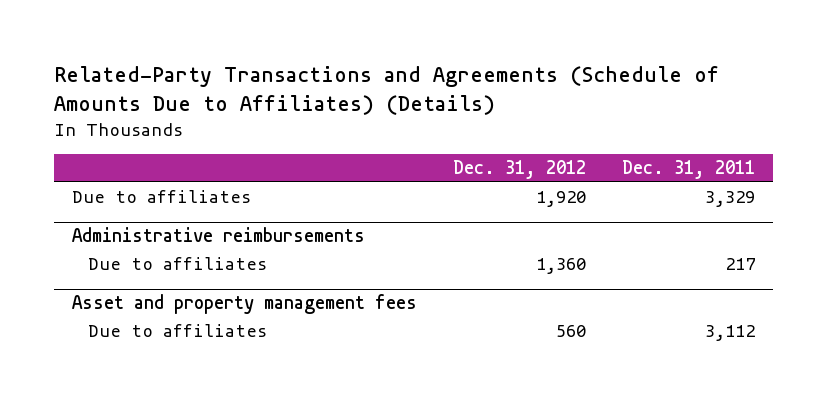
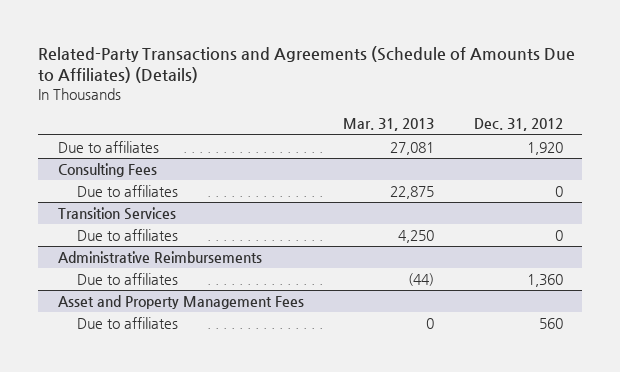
- | Dec. 31, 2012 | Dec. 31, 2011
+ | Mar. 31, 2013 | Dec. 31, 2012
- Administrative reimbursements
+ Consulting Fees
+ Due to affiliates | 22,875 | 0
+ Transition Services
+ Due to affiliates | 4,250 | 0
+ Administrative Reimbursements
- Asset and property management fees
+ Asset and Property Management Fees

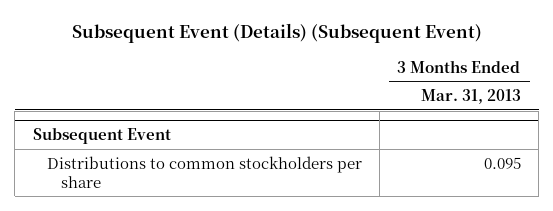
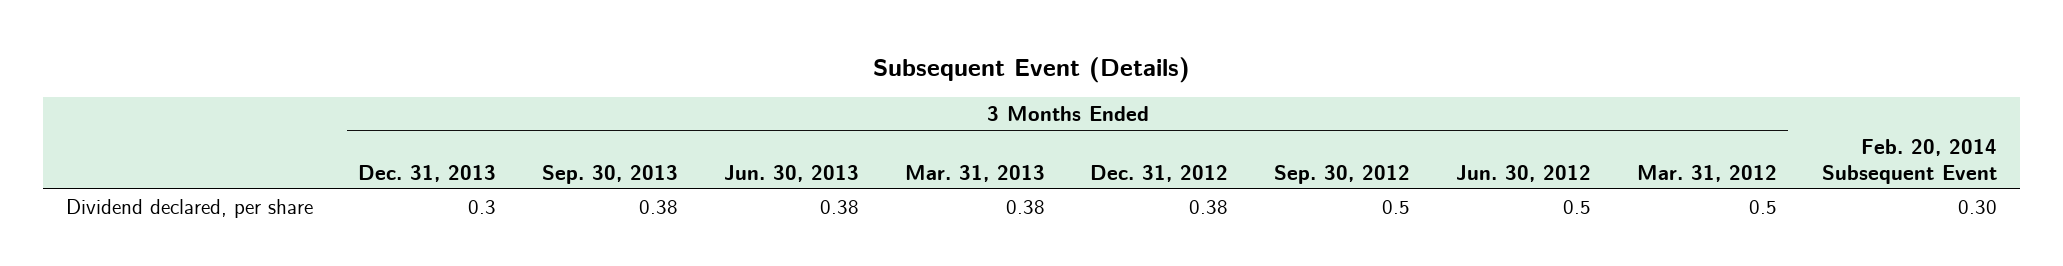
- Subsequent Event (Details) (Subsequent Event)
+ Subsequent Event (Details)
- | 3 Months Ended Mar. 31, 2013
+ | 3 Months Ended Dec. 31, 2013 | 3 Months Ended Sep. 30, 2013 | 3 Months Ended Jun. 30, 2013 | 3 Months Ended Mar. 31, 2013 | 3 Months Ended Dec. 31, 2012 | 3 Months Ended Sep. 30, 2012 | 3 Months Ended Jun. 30, 2012 | 3 Months Ended Mar. 31, 2012 | Feb. 20, 2014 Subsequent Event
- Subsequent Event
- Distributions to common stockholders per share | 0.095
+ Dividend declared, per share | 0.3 | 0.38 | 0.38 | 0.38 | 0.38 | 0.5 | 0.5 | 0.5 | 0.30

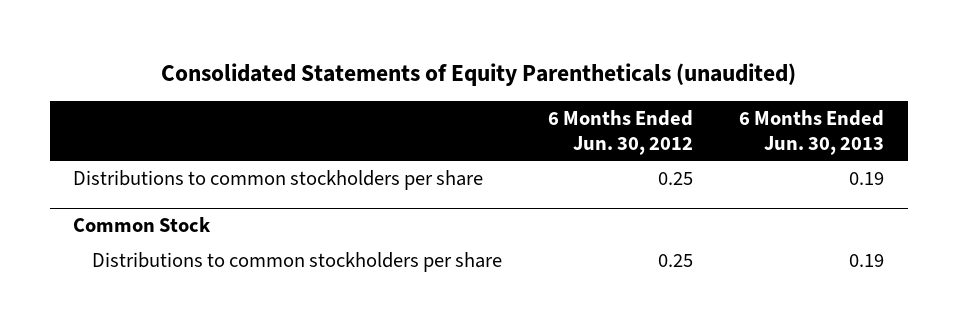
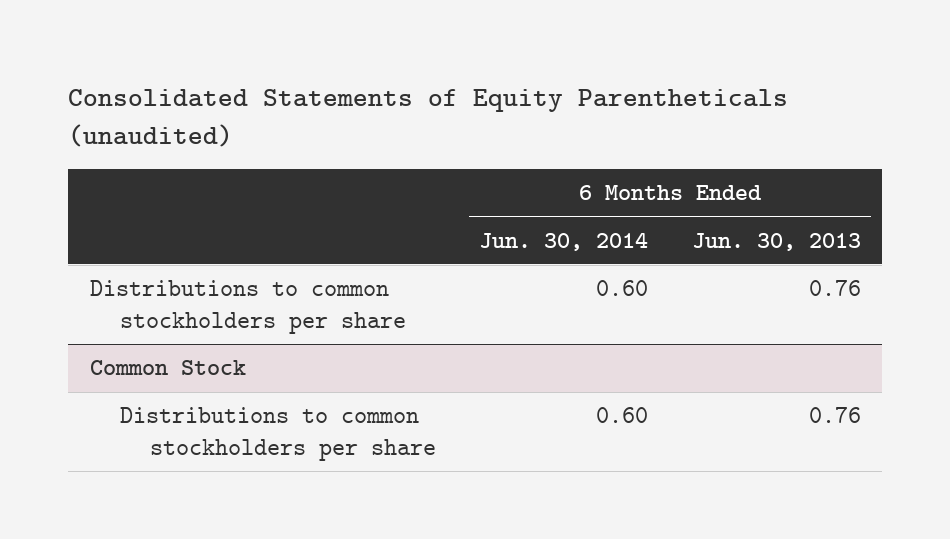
- | 6 Months Ended Jun. 30, 2012 | 6 Months Ended Jun. 30, 2013
+ | 6 Months Ended Jun. 30, 2014 | 6 Months Ended Jun. 30, 2013
- Distributions to common stockholders per share | 0.25 | 0.19
+ Distributions to common stockholders per share | 0.60 | 0.76
@ Common Stock
- Distributions to common stockholders per share | 0.25 | 0.19
+ Distributions to common stockholders per share | 0.60 | 0.76

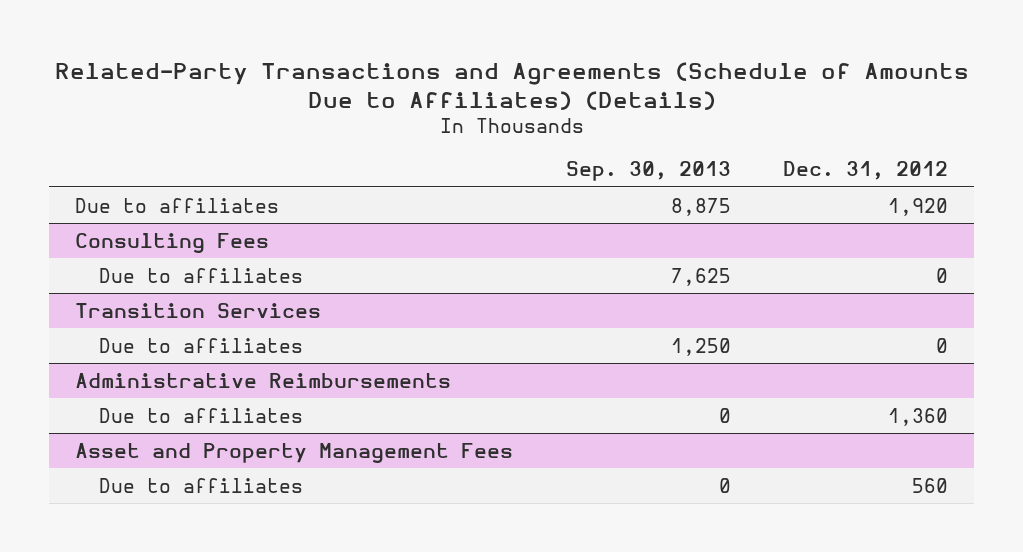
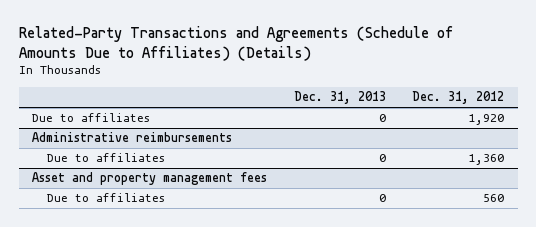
- | Sep. 30, 2013 | Dec. 31, 2012
+ | Dec. 31, 2013 | Dec. 31, 2012
- Consulting Fees
- Due to affiliates | 7,625 | 0
- Transition Services
- Due to affiliates | 1,250 | 0
- Administrative Reimbursements
+ Administrative reimbursements
- Asset and Property Management Fees
+ Asset and property management fees

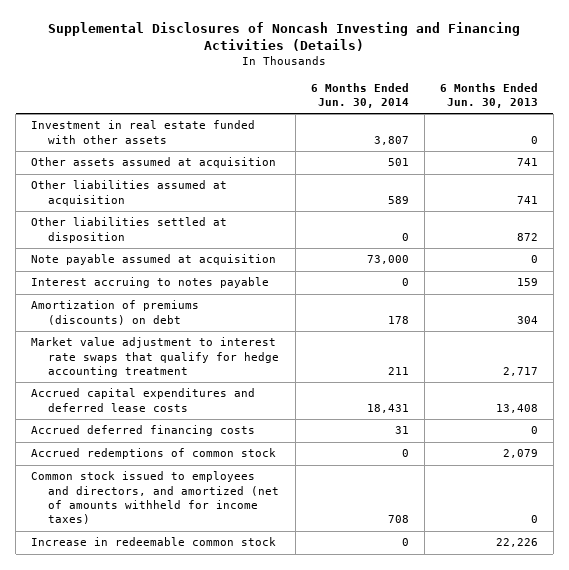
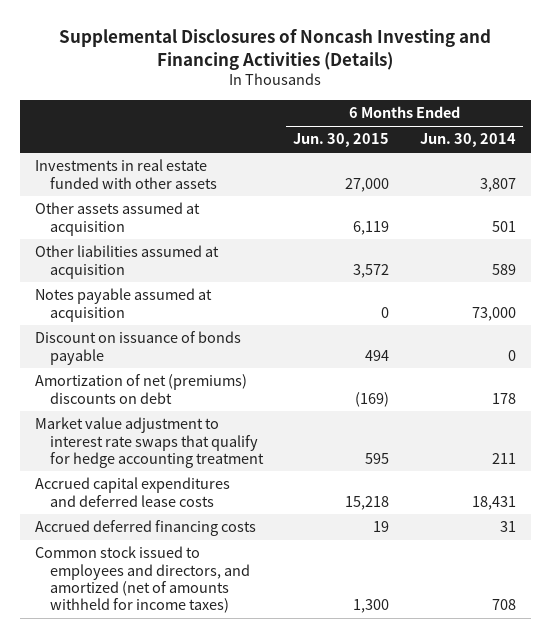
- | 6 Months Ended Jun. 30, 2014 | 6 Months Ended Jun. 30, 2013
+ | 6 Months Ended Jun. 30, 2015 | 6 Months Ended Jun. 30, 2014
- Investment in real estate funded with other assets | 3,807 | 0
+ Investments in real estate funded with other assets | 27,000 | 3,807
- Other liabilities settled at disposition | 0 | 872
- Note payable assumed at acquisition | 73,000 | 0
- Interest accruing to notes payable | 0 | 159
- Amortization of premiums (discounts) on debt | 178 | 304
+ Notes payable assumed at acquisition | 0 | 73,000
+ Discount on issuance of bonds payable | 494 | 0
+ Amortization of net (premiums) discounts on debt | (169) | 178
- Accrued redemptions of common stock | 0 | 2,079
- Increase in redeemable common stock | 0 | 22,226

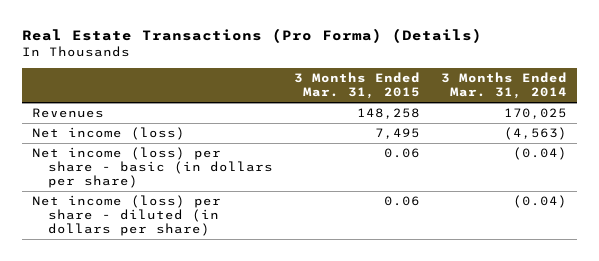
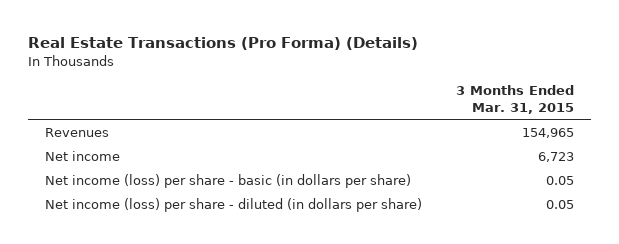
- | 3 Months Ended Mar. 31, 2015 | 3 Months Ended Mar. 31, 2014
+ | 3 Months Ended Mar. 31, 2015
- Revenues | 148,258 | 170,025
- Net income (loss) | 7,495 | (4,563)
- Net income (loss) per share - basic (in dollars per share) | 0.06 | (0.04)
- Net income (loss) per share - diluted (in dollars per share) | 0.06 | (0.04)
+ Revenues | 154,965
+ Net income | 6,723
+ Net income (loss) per share - basic (in dollars per share) | 0.05
+ Net income (loss) per share - diluted (in dollars per share) | 0.05

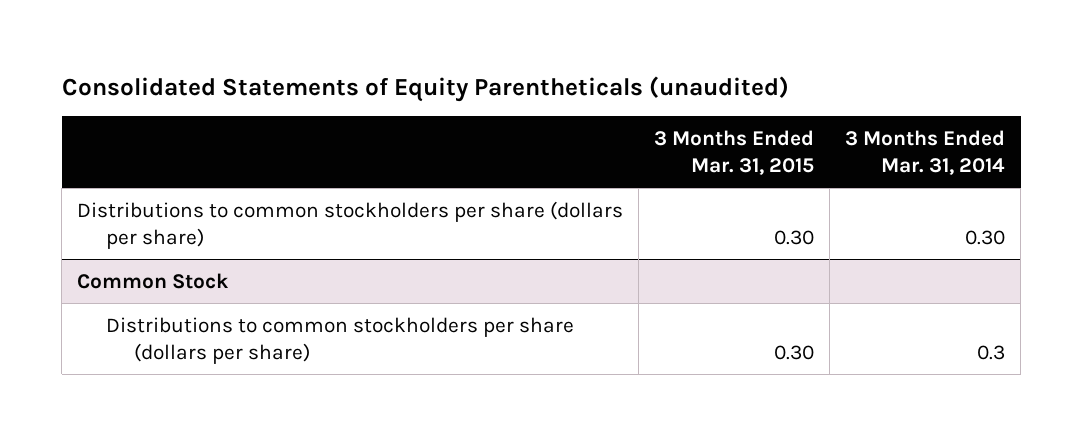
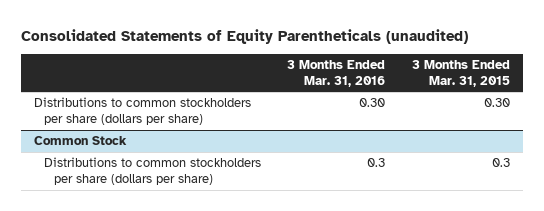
- | 3 Months Ended Mar. 31, 2015 | 3 Months Ended Mar. 31, 2014
+ | 3 Months Ended Mar. 31, 2016 | 3 Months Ended Mar. 31, 2015
@ Common Stock
- Distributions to common stockholders per share (dollars per share) | 0.30 | 0.3
+ Distributions to common stockholders per share (dollars per share) | 0.3 | 0.3

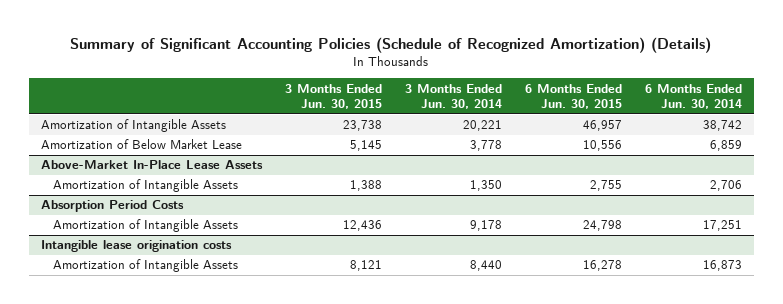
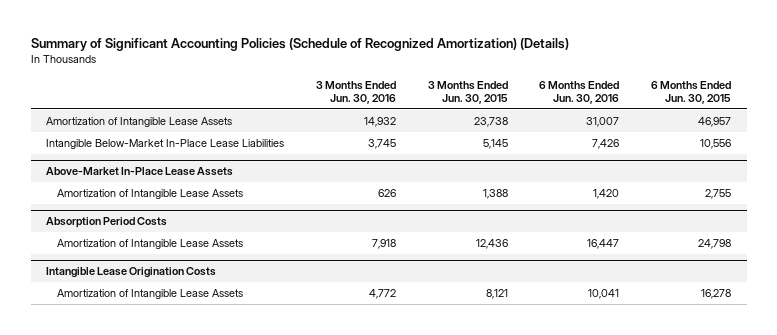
- | 3 Months Ended Jun. 30, 2015 | 3 Months Ended Jun. 30, 2014 | 6 Months Ended Jun. 30, 2015 | 6 Months Ended Jun. 30, 2014
+ | 3 Months Ended Jun. 30, 2016 | 3 Months Ended Jun. 30, 2015 | 6 Months Ended Jun. 30, 2016 | 6 Months Ended Jun. 30, 2015
- Amortization of Intangible Assets | 23,738 | 20,221 | 46,957 | 38,742
- Amortization of Below Market Lease | 5,145 | 3,778 | 10,556 | 6,859
+ Amortization of Intangible Lease Assets | 14,932 | 23,738 | 31,007 | 46,957
+ Intangible Below-Market In-Place Lease Liabilities | 3,745 | 5,145 | 7,426 | 10,556
@ Above-Market In-Place Lease Assets
- Amortization of Intangible Assets | 1,388 | 1,350 | 2,755 | 2,706
+ Amortization of Intangible Lease Assets | 626 | 1,388 | 1,420 | 2,755
@ Absorption Period Costs
- Amortization of Intangible Assets | 12,436 | 9,178 | 24,798 | 17,251
- Intangible lease origination costs
- Amortization of Intangible Assets | 8,121 | 8,440 | 16,278 | 16,873
@ Absorption Period Costs
+ Amortization of Intangible Lease Assets | 7,918 | 12,436 | 16,447 | 24,798
+ Intangible Lease Origination Costs
+ Amortization of Intangible Lease Assets | 4,772 | 8,121 | 10,041 | 16,278

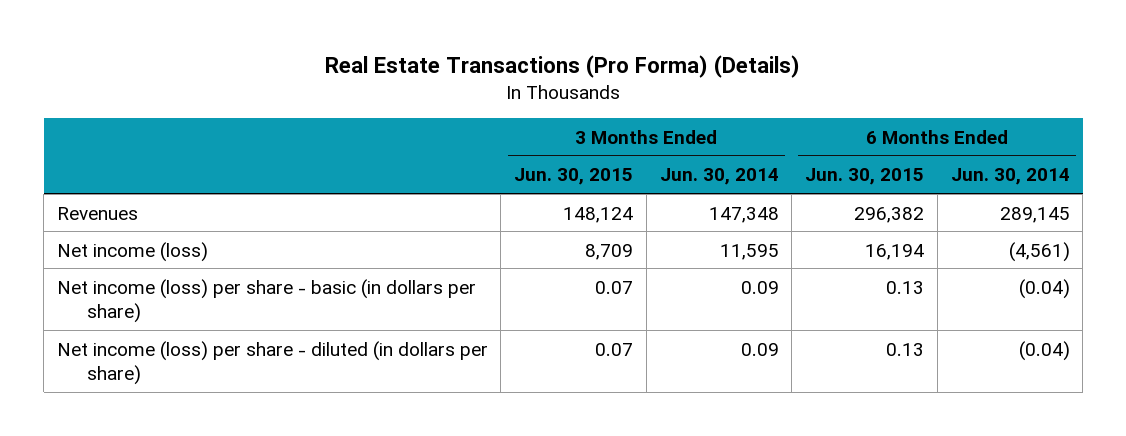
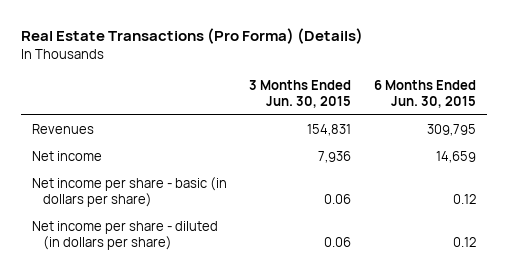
- | 3 Months Ended Jun. 30, 2015 | 3 Months Ended Jun. 30, 2014 | 6 Months Ended Jun. 30, 2015 | 6 Months Ended Jun. 30, 2014
+ | 3 Months Ended Jun. 30, 2015 | 6 Months Ended Jun. 30, 2015
- Revenues | 148,124 | 147,348 | 296,382 | 289,145
- Net income (loss) | 8,709 | 11,595 | 16,194 | (4,561)
- Net income (loss) per share - basic (in dollars per share) | 0.07 | 0.09 | 0.13 | (0.04)
- Net income (loss) per share - diluted (in dollars per share) | 0.07 | 0.09 | 0.13 | (0.04)
+ Revenues | 154,831 | 309,795
+ Net income | 7,936 | 14,659
+ Net income per share - basic (in dollars per share) | 0.06 | 0.12
+ Net income per share - diluted (in dollars per share) | 0.06 | 0.12

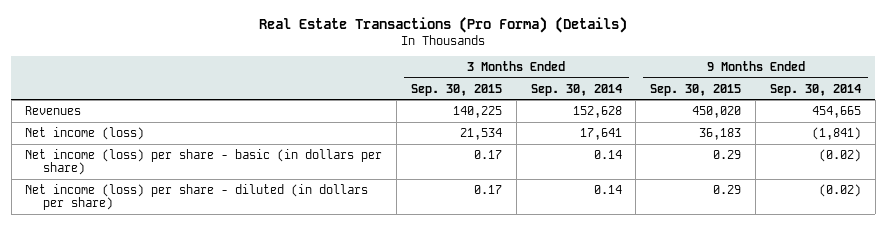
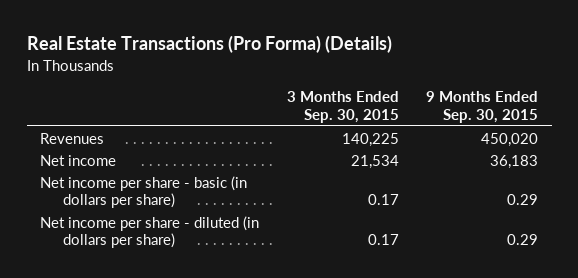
- | 3 Months Ended Sep. 30, 2015 | 3 Months Ended Sep. 30, 2014 | 9 Months Ended Sep. 30, 2015 | 9 Months Ended Sep. 30, 2014
+ | 3 Months Ended Sep. 30, 2015 | 9 Months Ended Sep. 30, 2015
- Net income (loss) | 21,534 | 17,641 | 36,183 | (1,841)
- Net income (loss) per share - basic (in dollars per share) | 0.17 | 0.14 | 0.29 | (0.02)
- Net income (loss) per share - diluted (in dollars per share) | 0.17 | 0.14 | 0.29 | (0.02)
+ Net income | 21,534 | 36,183
+ Net income per share - basic (in dollars per share) | 0.17 | 0.29
+ Net income per share - diluted (in dollars per share) | 0.17 | 0.29

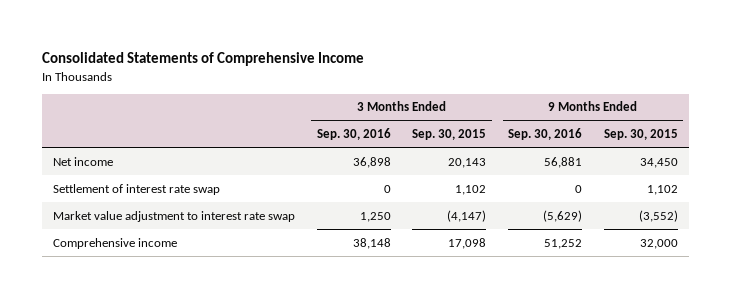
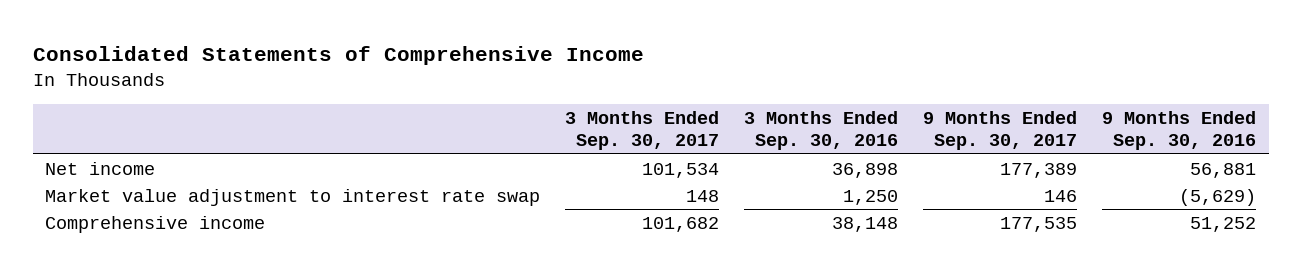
- | 3 Months Ended Sep. 30, 2016 | 3 Months Ended Sep. 30, 2015 | 9 Months Ended Sep. 30, 2016 | 9 Months Ended Sep. 30, 2015
+ | 3 Months Ended Sep. 30, 2017 | 3 Months Ended Sep. 30, 2016 | 9 Months Ended Sep. 30, 2017 | 9 Months Ended Sep. 30, 2016
- Settlement of interest rate swap | 0 | 1,102 | 0 | 1,102

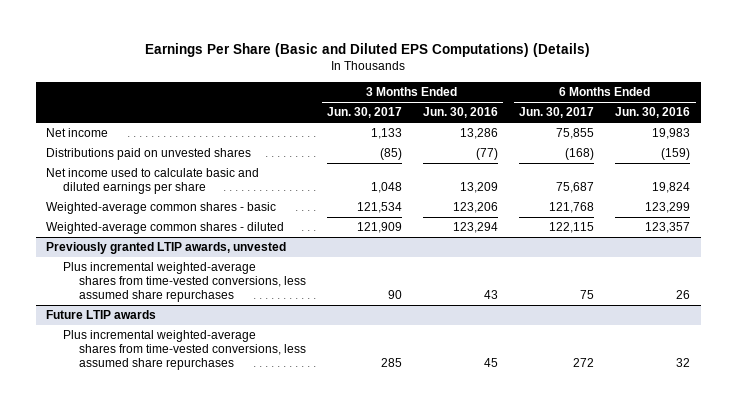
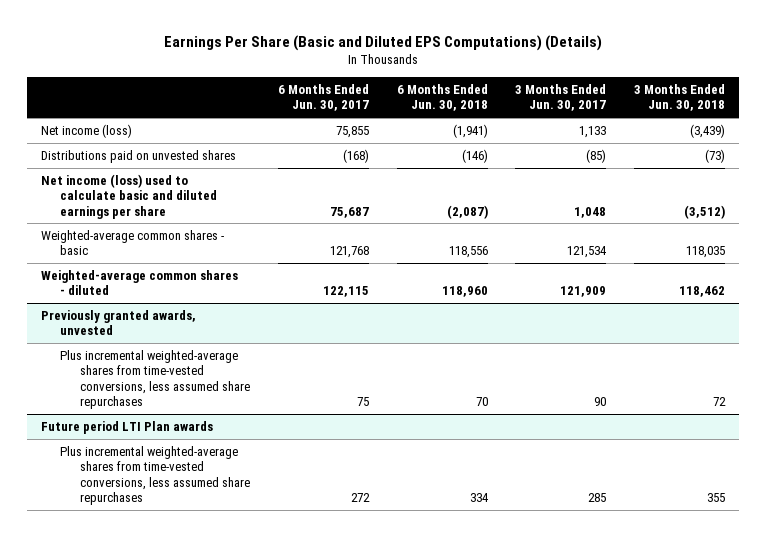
- | 3 Months Ended Jun. 30, 2017 | 3 Months Ended Jun. 30, 2016 | 6 Months Ended Jun. 30, 2017 | 6 Months Ended Jun. 30, 2016
+ | 6 Months Ended Jun. 30, 2017 | 6 Months Ended Jun. 30, 2018 | 3 Months Ended Jun. 30, 2017 | 3 Months Ended Jun. 30, 2018
- Net income | 1,133 | 13,286 | 75,855 | 19,983
+ Net income (loss) | 75,855 | (1,941) | 1,133 | (3,439)
- Net income used to calculate basic and diluted earnings per share | 1,048 | 13,209 | 75,687 | 19,824
+ Net income (loss) used to calculate basic and diluted earnings per share | 75,687 | (2,087) | 1,048 | (3,512)
- Previously granted LTIP awards, unvested
+ Previously granted awards, unvested
- Future LTIP awards
+ Future period LTI Plan awards

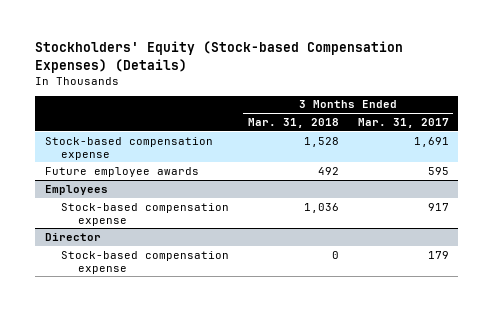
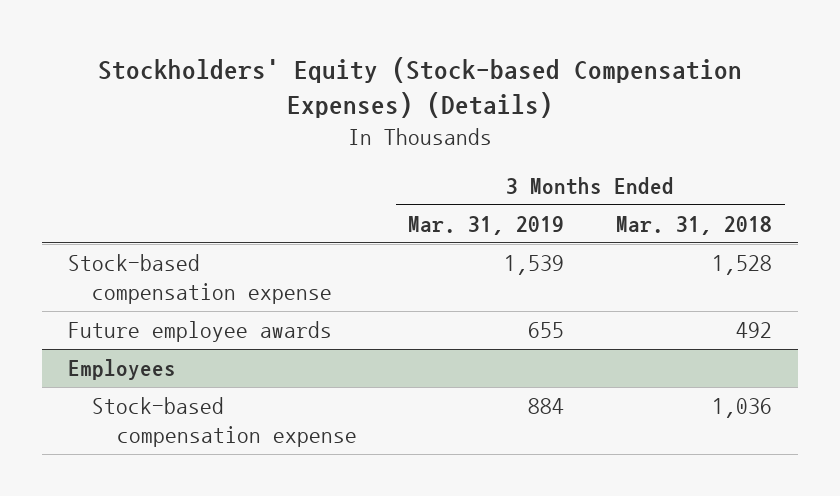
- | 3 Months Ended Mar. 31, 2018 | 3 Months Ended Mar. 31, 2017
+ | 3 Months Ended Mar. 31, 2019 | 3 Months Ended Mar. 31, 2018
- Director
- Stock-based compensation expense | 0 | 179

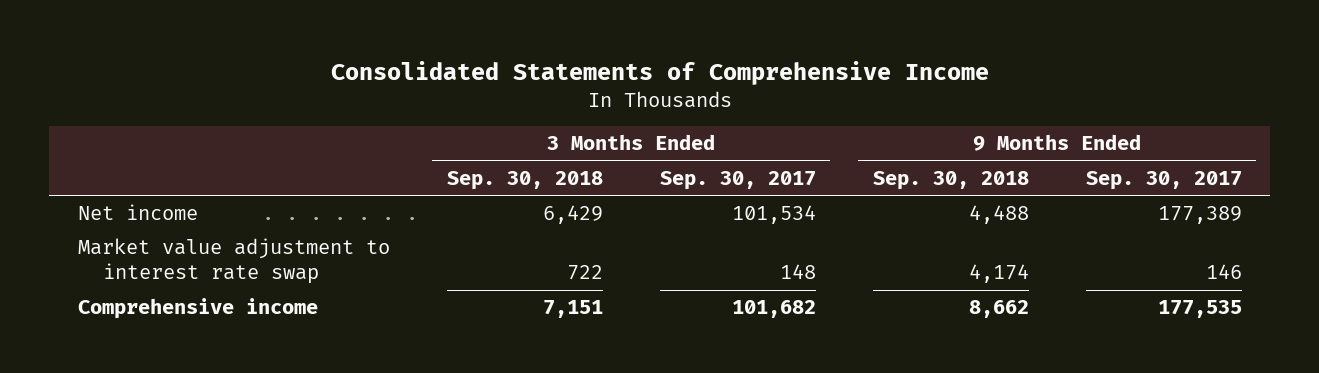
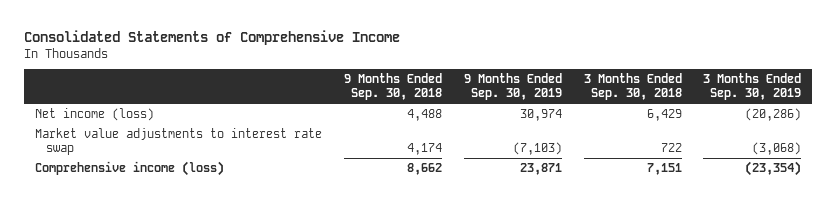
- | 3 Months Ended Sep. 30, 2018 | 3 Months Ended Sep. 30, 2017 | 9 Months Ended Sep. 30, 2018 | 9 Months Ended Sep. 30, 2017
+ | 9 Months Ended Sep. 30, 2018 | 9 Months Ended Sep. 30, 2019 | 3 Months Ended Sep. 30, 2018 | 3 Months Ended Sep. 30, 2019
- Net income | 6,429 | 101,534 | 4,488 | 177,389
- Market value adjustment to interest rate swap | 722 | 148 | 4,174 | 146
- Comprehensive income | 7,151 | 101,682 | 8,662 | 177,535
+ Net income (loss) | 4,488 | 30,974 | 6,429 | (20,286)
+ Market value adjustments to interest rate swap | 4,174 | (7,103) | 722 | (3,068)
+ Comprehensive income (loss) | 8,662 | 23,871 | 7,151 | (23,354)

